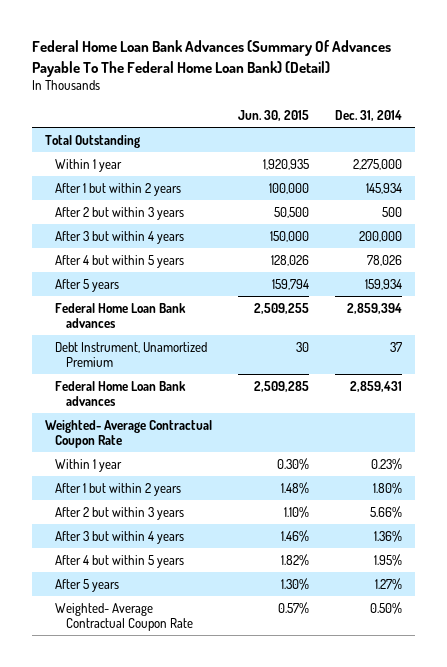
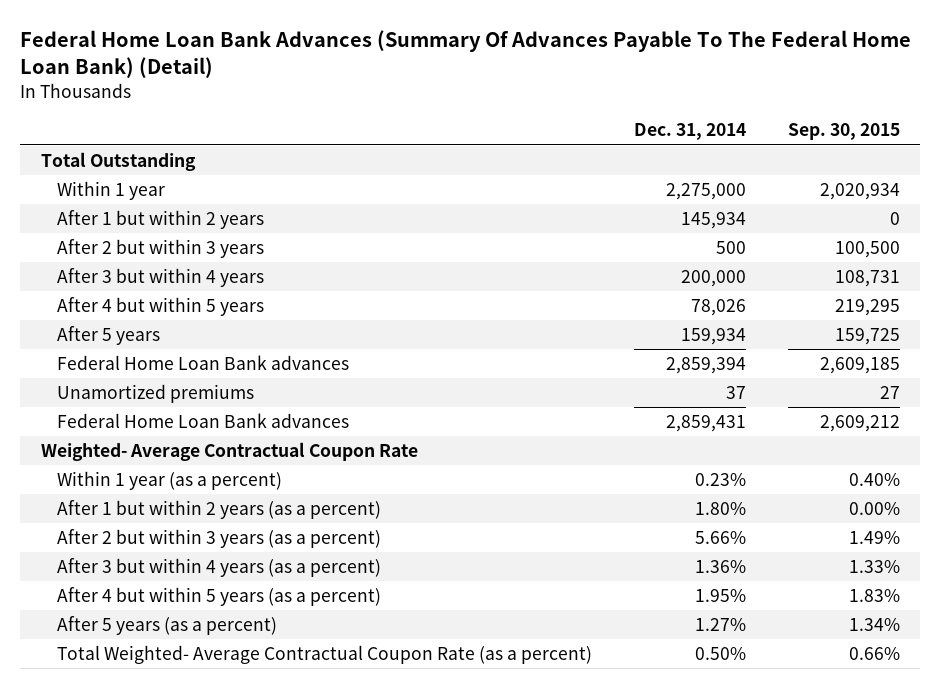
- | Jun. 30, 2015 | Dec. 31, 2014
+ | Dec. 31, 2014 | Sep. 30, 2015
- Debt Instrument, Unamortized Premium | 30 | 37
+ Unamortized premiums | 37 | 27
- Within 1 year | 0.30% | 0.23%
- After 1 but within 2 years | 1.48% | 1.80%
- After 2 but within 3 years | 1.10% | 5.66%
- After 3 but within 4 years | 1.46% | 1.36%
- After 4 but within 5 years | 1.82% | 1.95%
- After 5 years | 1.30% | 1.27%
- Weighted- Average Contractual Coupon Rate | 0.57% | 0.50%
+ Within 1 year (as a percent) | 0.23% | 0.40%
+ After 1 but within 2 years (as a percent) | 1.80% | 0.00%
+ After 2 but within 3 years (as a percent) | 5.66% | 1.49%
+ After 3 but within 4 years (as a percent) | 1.36% | 1.33%
+ After 4 but within 5 years (as a percent) | 1.95% | 1.83%
+ After 5 years (as a percent) | 1.27% | 1.34%
+ Total Weighted- Average Contractual Coupon Rate (as a percent) | 0.50% | 0.66%

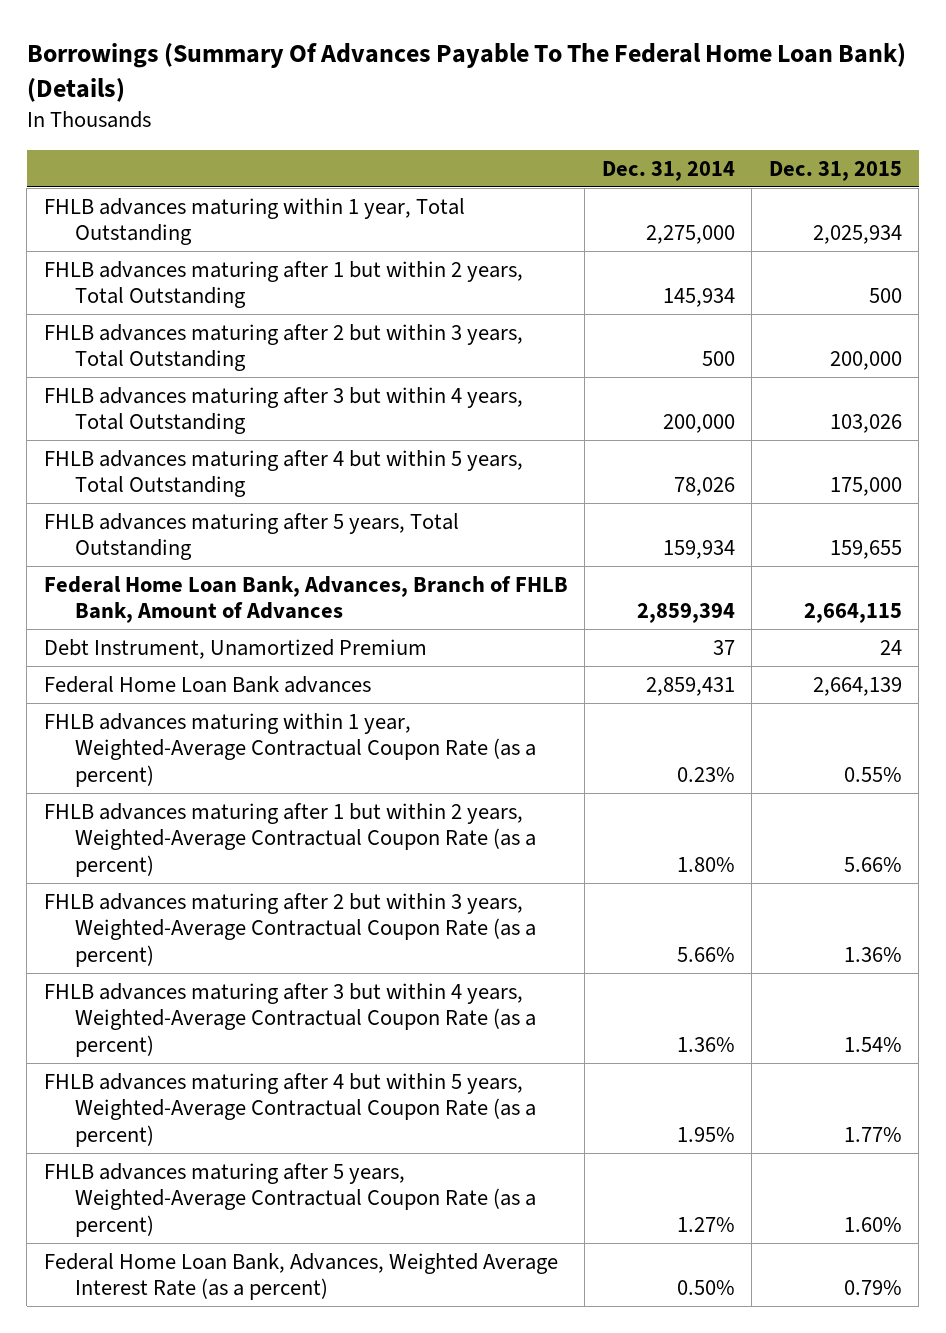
- Federal Home Loan Bank Advances (Summary Of Advances Payable To The Federal Home Loan Bank) (Detail)
+ Borrowings (Summary Of Advances Payable To The Federal Home Loan Bank) (Details)
- | Dec. 31, 2014 | Sep. 30, 2015
+ | Dec. 31, 2014 | Dec. 31, 2015
- Total Outstanding
- Within 1 year | 2,275,000 | 2,020,934
- After 1 but within 2 years | 145,934 | 0
- After 2 but within 3 years | 500 | 100,500
- After 3 but within 4 years | 200,000 | 108,731
- After 4 but within 5 years | 78,026 | 219,295
- After 5 years | 159,934 | 159,725
- Federal Home Loan Bank advances | 2,859,394 | 2,609,185
- Unamortized premiums | 37 | 27
+ FHLB advances maturing within 1 year, Total Outstanding | 2,275,000 | 2,025,934
+ FHLB advances maturing after 1 but within 2 years, Total Outstanding | 145,934 | 500
+ FHLB advances maturing after 2 but within 3 years, Total Outstanding | 500 | 200,000
+ FHLB advances maturing after 3 but within 4 years, Total Outstanding | 200,000 | 103,026
+ FHLB advances maturing after 4 but within 5 years, Total Outstanding | 78,026 | 175,000
+ FHLB advances maturing after 5 years, Total Outstanding | 159,934 | 159,655
+ Federal Home Loan Bank, Advances, Branch of FHLB Bank, Amount of Advances | 2,859,394 | 2,664,115
+ Debt Instrument, Unamortized Premium | 37 | 24
- Weighted- Average Contractual Coupon Rate
- Within 1 year (as a percent) | 0.23% | 0.40%
- After 1 but within 2 years (as a percent) | 1.80% | 0.00%
- After 2 but within 3 years (as a percent) | 5.66% | 1.49%
- After 3 but within 4 years (as a percent) | 1.36% | 1.33%
- After 4 but within 5 years (as a percent) | 1.95% | 1.83%
- After 5 years (as a percent) | 1.27% | 1.34%
- Total Weighted- Average Contractual Coupon Rate (as a percent) | 0.50% | 0.66%
+ FHLB advances maturing within 1 year, Weighted-Average Contractual Coupon Rate (as a percent) | 0.23% | 0.55%
+ FHLB advances maturing after 1 but within 2 years, Weighted-Average Contractual Coupon Rate (as a percent) | 1.80% | 5.66%
+ FHLB advances maturing after 2 but within 3 years, Weighted-Average Contractual Coupon Rate (as a percent) | 5.66% | 1.36%
+ FHLB advances maturing after 3 but within 4 years, Weighted-Average Contractual Coupon Rate (as a percent) | 1.36% | 1.54%
+ FHLB advances maturing after 4 but within 5 years, Weighted-Average Contractual Coupon Rate (as a percent) | 1.95% | 1.77%
+ FHLB advances maturing after 5 years, Weighted-Average Contractual Coupon Rate (as a percent) | 1.27% | 1.60%
+ Federal Home Loan Bank, Advances, Weighted Average Interest Rate (as a percent) | 0.50% | 0.79%

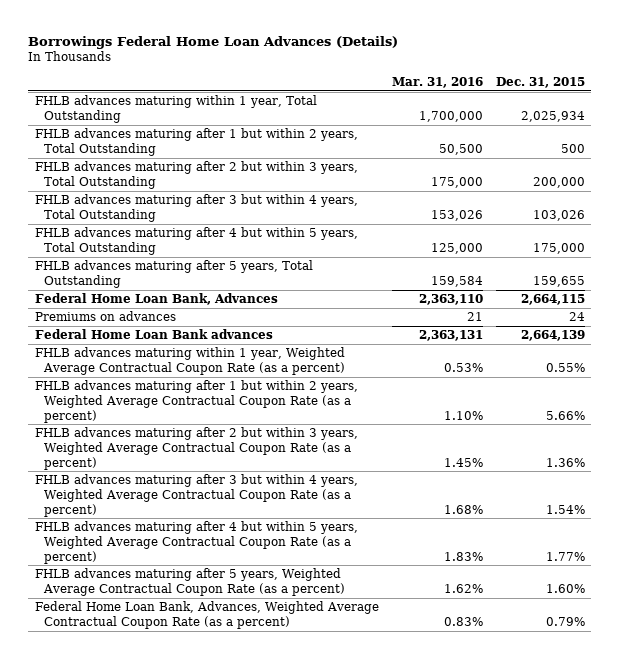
- Borrowings (Summary Of Advances Payable To The Federal Home Loan Bank) (Details)
+ Borrowings Federal Home Loan Advances (Details)
- | Dec. 31, 2014 | Dec. 31, 2015
+ | Mar. 31, 2016 | Dec. 31, 2015
- Federal Home Loan Bank, Advances, Branch of FHLB Bank, Amount of Advances | 2,859,394 | 2,664,115
- Debt Instrument, Unamortized Premium | 37 | 24
+ Federal Home Loan Bank, Advances | 2,363,110 | 2,664,115
+ Premiums on advances | 21 | 24
- FHLB advances maturing within 1 year, Weighted-Average Contractual Coupon Rate (as a percent) | 0.23% | 0.55%
- FHLB advances maturing after 1 but within 2 years, Weighted-Average Contractual Coupon Rate (as a percent) | 1.80% | 5.66%
- FHLB advances maturing after 2 but within 3 years, Weighted-Average Contractual Coupon Rate (as a percent) | 5.66% | 1.36%
- FHLB advances maturing after 3 but within 4 years, Weighted-Average Contractual Coupon Rate (as a percent) | 1.36% | 1.54%
- FHLB advances maturing after 4 but within 5 years, Weighted-Average Contractual Coupon Rate (as a percent) | 1.95% | 1.77%
- FHLB advances maturing after 5 years, Weighted-Average Contractual Coupon Rate (as a percent) | 1.27% | 1.60%
- Federal Home Loan Bank, Advances, Weighted Average Interest Rate (as a percent) | 0.50% | 0.79%
+ FHLB advances maturing within 1 year, Weighted Average Contractual Coupon Rate (as a percent) | 0.53% | 0.55%
+ FHLB advances maturing after 1 but within 2 years, Weighted Average Contractual Coupon Rate (as a percent) | 1.10% | 5.66%
+ FHLB advances maturing after 2 but within 3 years, Weighted Average Contractual Coupon Rate (as a percent) | 1.45% | 1.36%
+ FHLB advances maturing after 3 but within 4 years, Weighted Average Contractual Coupon Rate (as a percent) | 1.68% | 1.54%
+ FHLB advances maturing after 4 but within 5 years, Weighted Average Contractual Coupon Rate (as a percent) | 1.83% | 1.77%
+ FHLB advances maturing after 5 years, Weighted Average Contractual Coupon Rate (as a percent) | 1.62% | 1.60%
+ Federal Home Loan Bank, Advances, Weighted Average Contractual Coupon Rate (as a percent) | 0.83% | 0.79%

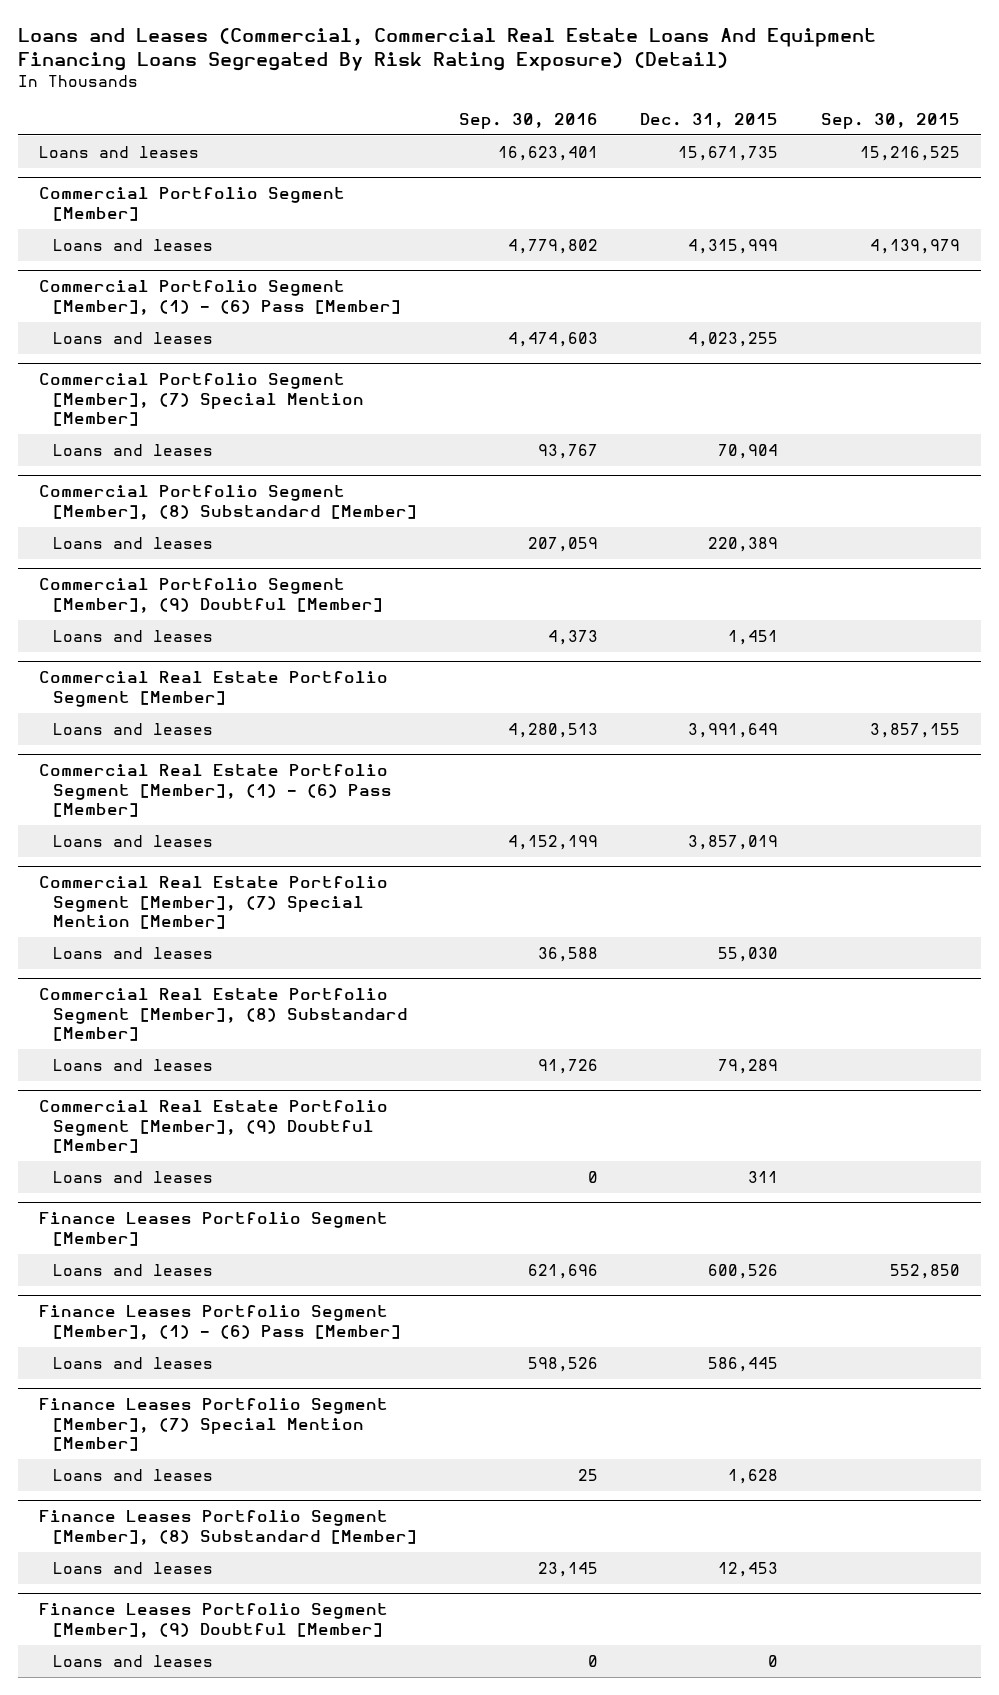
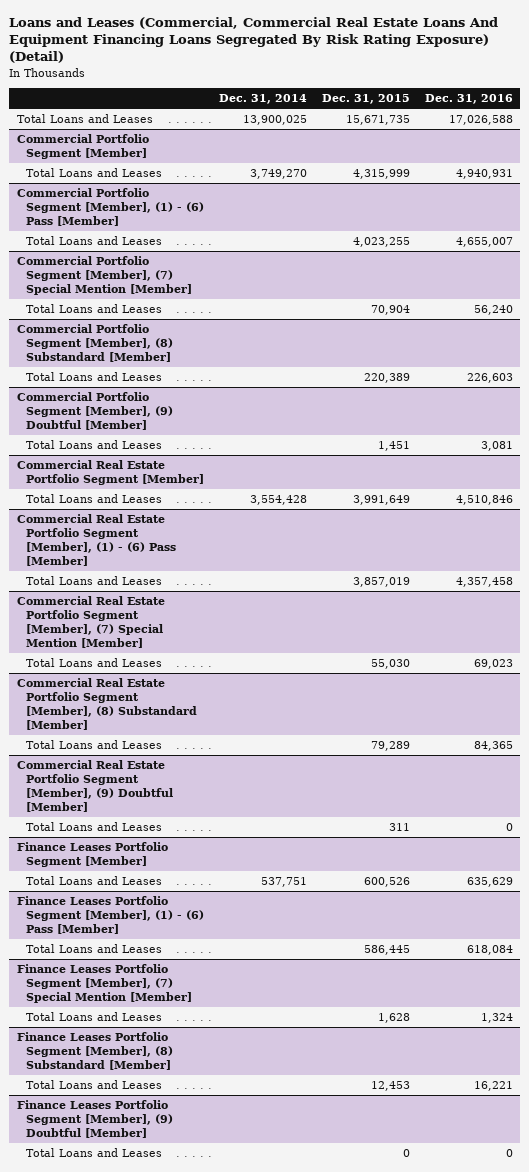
- | Sep. 30, 2016 | Dec. 31, 2015 | Sep. 30, 2015
+ | Dec. 31, 2014 | Dec. 31, 2015 | Dec. 31, 2016
- Loans and leases | 16,623,401 | 15,671,735 | 15,216,525
+ Total Loans and Leases | 13,900,025 | 15,671,735 | 17,026,588
@ Commercial Portfolio Segment [Member]
- Loans and leases | 4,779,802 | 4,315,999 | 4,139,979
+ Total Loans and Leases | 3,749,270 | 4,315,999 | 4,940,931
@ Commercial Portfolio Segment [Member], (1) - (6) Pass [Member]
- Loans and leases | 4,474,603 | 4,023,255 |
+ Total Loans and Leases | | 4,023,255 | 4,655,007
@ Commercial Portfolio Segment [Member], (7) Special Mention [Member]
- Loans and leases | 93,767 | 70,904 |
+ Total Loans and Leases | | 70,904 | 56,240
@ Commercial Portfolio Segment [Member], (8) Substandard [Member]
- Loans and leases | 207,059 | 220,389 |
+ Total Loans and Leases | | 220,389 | 226,603
@ Commercial Portfolio Segment [Member], (9) Doubtful [Member]
- Loans and leases | 4,373 | 1,451 |
+ Total Loans and Leases | | 1,451 | 3,081
@ Commercial Real Estate Portfolio Segment [Member]
- Loans and leases | 4,280,513 | 3,991,649 | 3,857,155
+ Total Loans and Leases | 3,554,428 | 3,991,649 | 4,510,846
@ Commercial Real Estate Portfolio Segment [Member], (1) - (6) Pass [Member]
- Loans and leases | 4,152,199 | 3,857,019 |
+ Total Loans and Leases | | 3,857,019 | 4,357,458
@ Commercial Real Estate Portfolio Segment [Member], (7) Special Mention [Member]
- Loans and leases | 36,588 | 55,030 |
+ Total Loans and Leases | | 55,030 | 69,023
@ Commercial Real Estate Portfolio Segment [Member], (8) Substandard [Member]
- Loans and leases | 91,726 | 79,289 |
+ Total Loans and Leases | | 79,289 | 84,365
@ Commercial Real Estate Portfolio Segment [Member], (9) Doubtful [Member]
- Loans and leases | 0 | 311 |
+ Total Loans and Leases | | 311 | 0
@ Finance Leases Portfolio Segment [Member]
- Loans and leases | 621,696 | 600,526 | 552,850
+ Total Loans and Leases | 537,751 | 600,526 | 635,629
@ Finance Leases Portfolio Segment [Member], (1) - (6) Pass [Member]
- Loans and leases | 598,526 | 586,445 |
+ Total Loans and Leases | | 586,445 | 618,084
@ Finance Leases Portfolio Segment [Member], (7) Special Mention [Member]
- Loans and leases | 25 | 1,628 |
+ Total Loans and Leases | | 1,628 | 1,324
@ Finance Leases Portfolio Segment [Member], (8) Substandard [Member]
- Loans and leases | 23,145 | 12,453 |
+ Total Loans and Leases | | 12,453 | 16,221
@ Finance Leases Portfolio Segment [Member], (9) Doubtful [Member]
- Loans and leases | 0 | 0 |
+ Total Loans and Leases | | 0 | 0

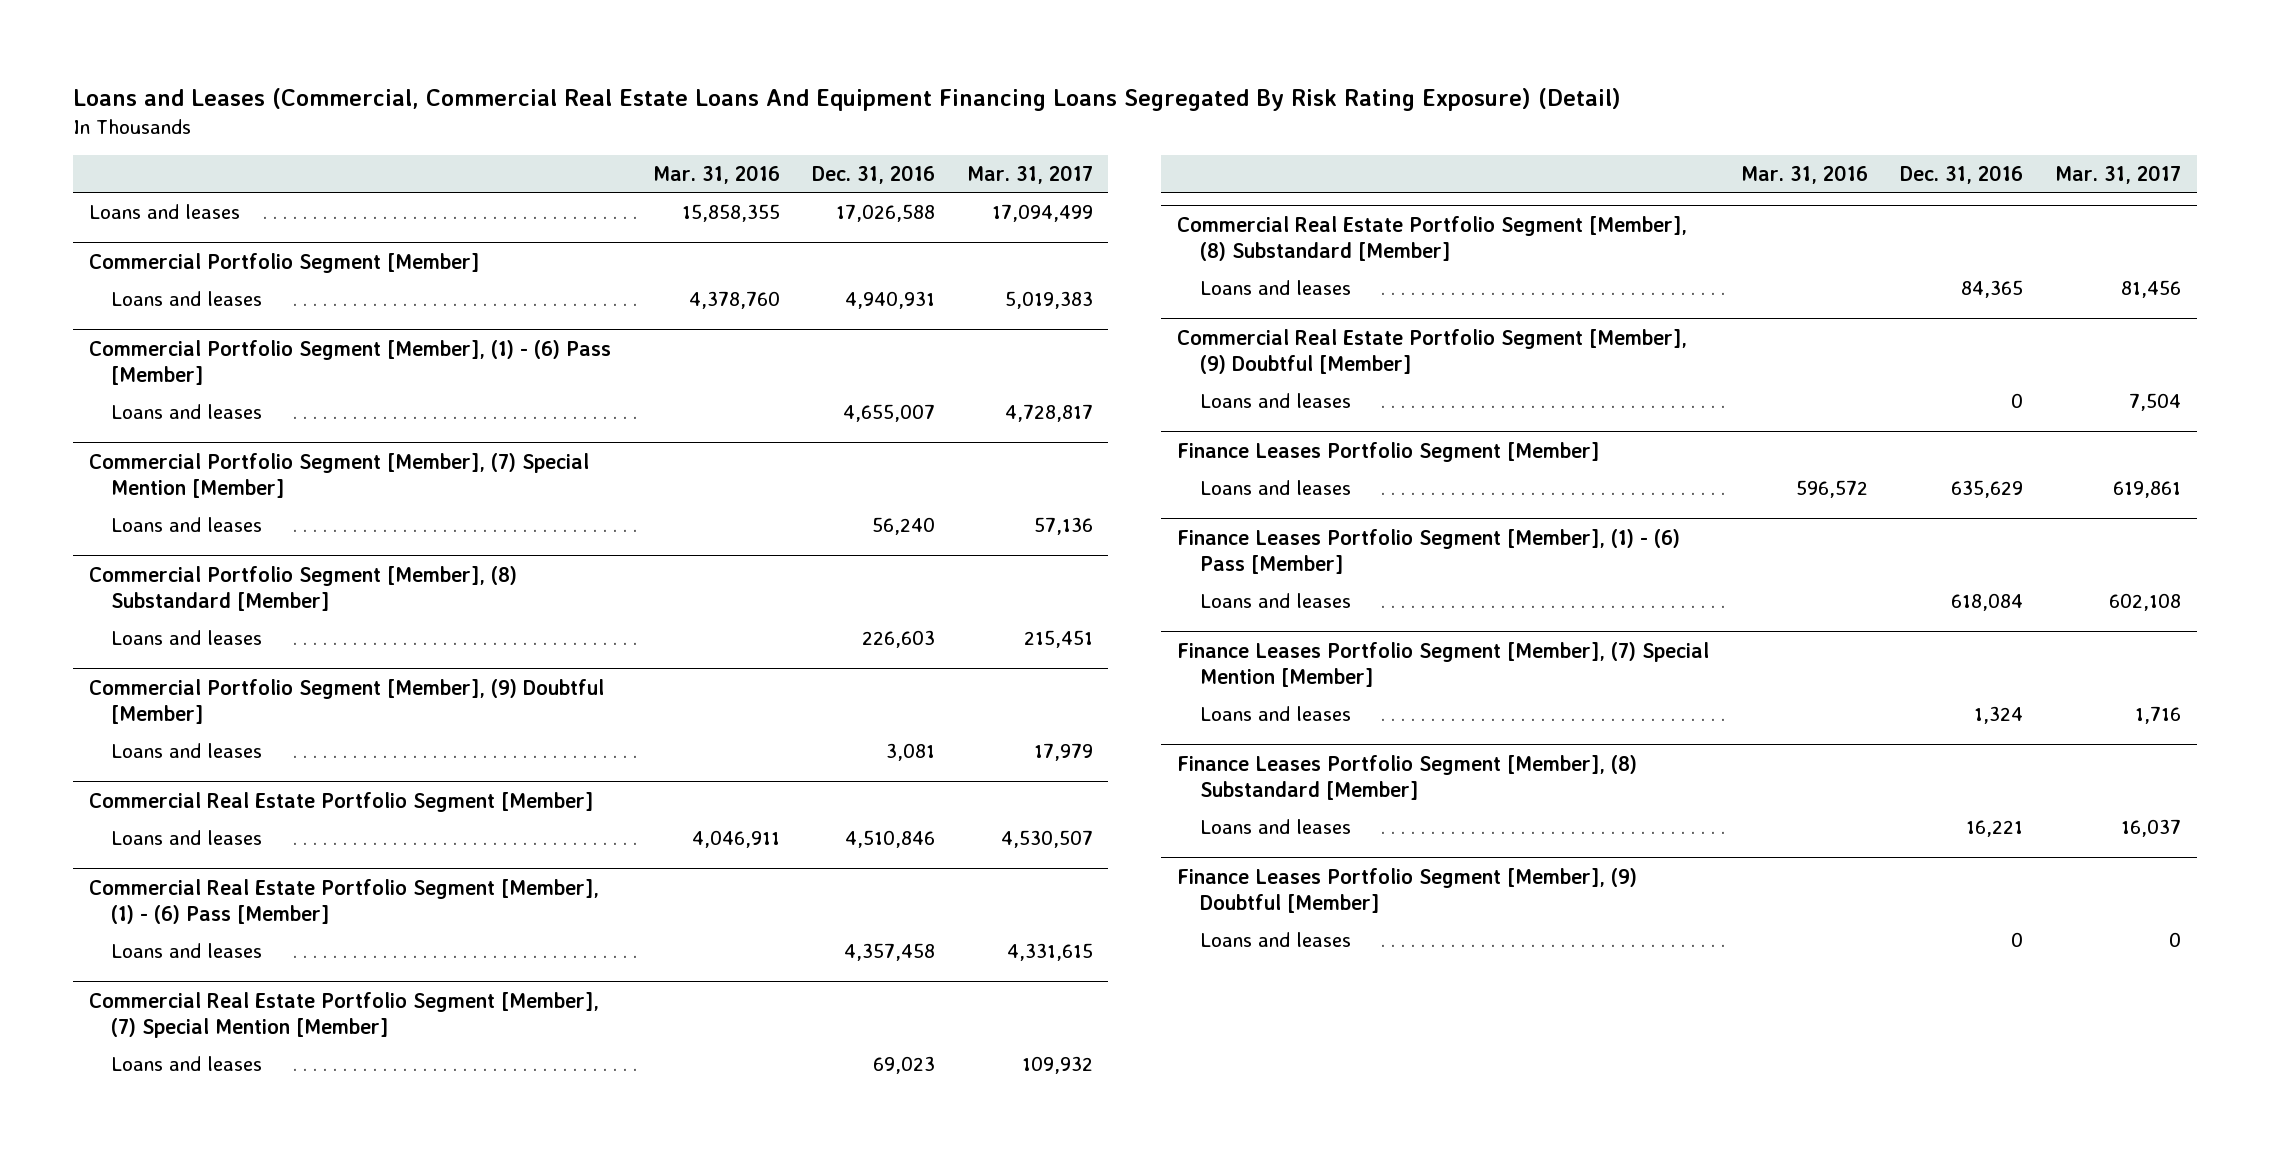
- | Dec. 31, 2014 | Dec. 31, 2015 | Dec. 31, 2016
+ | Mar. 31, 2016 | Dec. 31, 2016 | Mar. 31, 2017
- Total Loans and Leases | 13,900,025 | 15,671,735 | 17,026,588
+ Loans and leases | 15,858,355 | 17,026,588 | 17,094,499
@ Commercial Portfolio Segment [Member]
- Total Loans and Leases | 3,749,270 | 4,315,999 | 4,940,931
+ Loans and leases | 4,378,760 | 4,940,931 | 5,019,383
@ Commercial Portfolio Segment [Member], (1) - (6) Pass [Member]
- Total Loans and Leases | | 4,023,255 | 4,655,007
+ Loans and leases | | 4,655,007 | 4,728,817
@ Commercial Portfolio Segment [Member], (7) Special Mention [Member]
- Total Loans and Leases | | 70,904 | 56,240
+ Loans and leases | | 56,240 | 57,136
@ Commercial Portfolio Segment [Member], (8) Substandard [Member]
- Total Loans and Leases | | 220,389 | 226,603
+ Loans and leases | | 226,603 | 215,451
@ Commercial Portfolio Segment [Member], (9) Doubtful [Member]
- Total Loans and Leases | | 1,451 | 3,081
+ Loans and leases | | 3,081 | 17,979
@ Commercial Real Estate Portfolio Segment [Member]
- Total Loans and Leases | 3,554,428 | 3,991,649 | 4,510,846
+ Loans and leases | 4,046,911 | 4,510,846 | 4,530,507
@ Commercial Real Estate Portfolio Segment [Member], (1) - (6) Pass [Member]
- Total Loans and Leases | | 3,857,019 | 4,357,458
+ Loans and leases | | 4,357,458 | 4,331,615
@ Commercial Real Estate Portfolio Segment [Member], (7) Special Mention [Member]
- Total Loans and Leases | | 55,030 | 69,023
+ Loans and leases | | 69,023 | 109,932
@ Commercial Real Estate Portfolio Segment [Member], (8) Substandard [Member]
- Total Loans and Leases | | 79,289 | 84,365
+ Loans and leases | | 84,365 | 81,456
@ Commercial Real Estate Portfolio Segment [Member], (9) Doubtful [Member]
- Total Loans and Leases | | 311 | 0
+ Loans and leases | | 0 | 7,504
@ Finance Leases Portfolio Segment [Member]
- Total Loans and Leases | 537,751 | 600,526 | 635,629
+ Loans and leases | 596,572 | 635,629 | 619,861
@ Finance Leases Portfolio Segment [Member], (1) - (6) Pass [Member]
- Total Loans and Leases | | 586,445 | 618,084
+ Loans and leases | | 618,084 | 602,108
@ Finance Leases Portfolio Segment [Member], (7) Special Mention [Member]
- Total Loans and Leases | | 1,628 | 1,324
+ Loans and leases | | 1,324 | 1,716
@ Finance Leases Portfolio Segment [Member], (8) Substandard [Member]
- Total Loans and Leases | | 12,453 | 16,221
+ Loans and leases | | 16,221 | 16,037
@ Finance Leases Portfolio Segment [Member], (9) Doubtful [Member]
- Total Loans and Leases | | 0 | 0
+ Loans and leases | | 0 | 0

